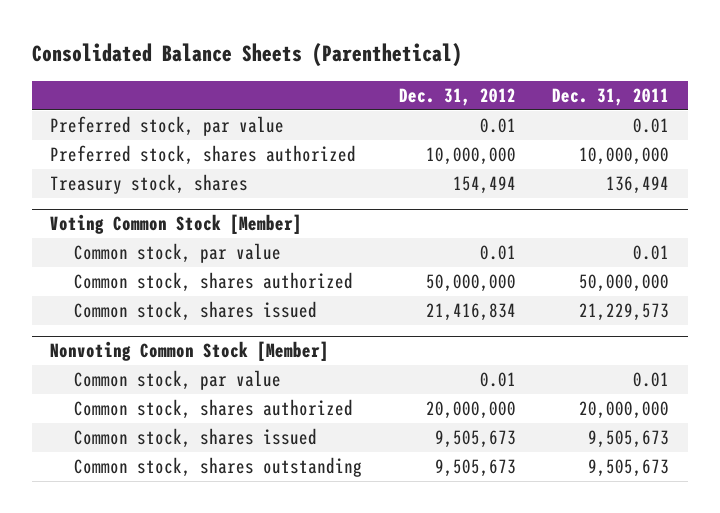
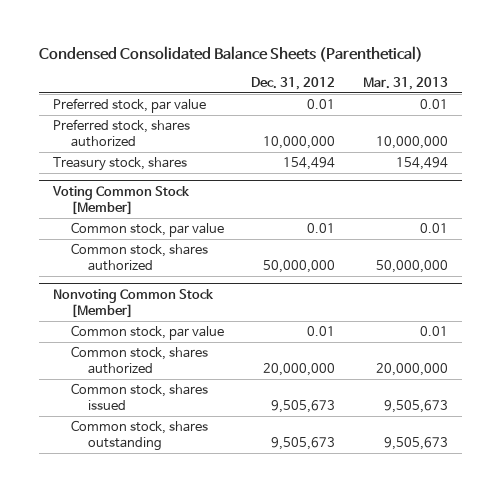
- Consolidated Balance Sheets (Parenthetical)
+ Condensed Consolidated Balance Sheets (Parenthetical)
- | Dec. 31, 2012 | Dec. 31, 2011
+ | Dec. 31, 2012 | Mar. 31, 2013
@ Voting Common Stock [Member]
- Common stock, shares issued | 21,416,834 | 21,229,573

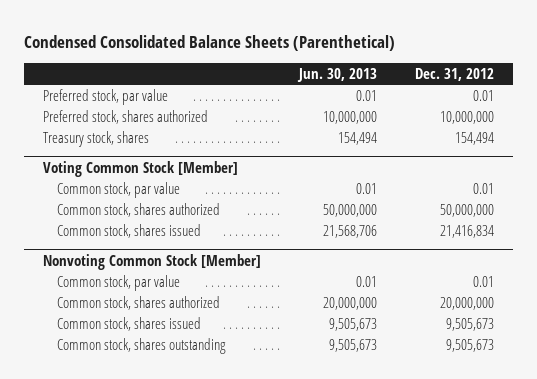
- | Dec. 31, 2012 | Mar. 31, 2013
+ | Jun. 30, 2013 | Dec. 31, 2012
@ Voting Common Stock [Member]
+ Common stock, shares issued | 21,568,706 | 21,416,834

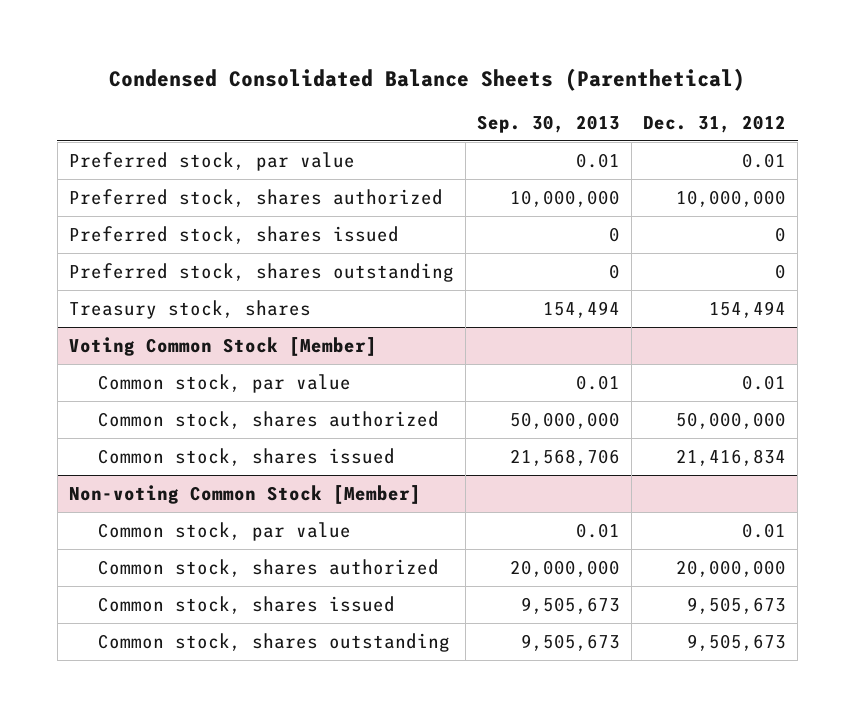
- | Jun. 30, 2013 | Dec. 31, 2012
+ | Sep. 30, 2013 | Dec. 31, 2012
+ Preferred stock, shares issued | 0 | 0
+ Preferred stock, shares outstanding | 0 | 0
- Nonvoting Common Stock [Member]
+ Non-voting Common Stock [Member]

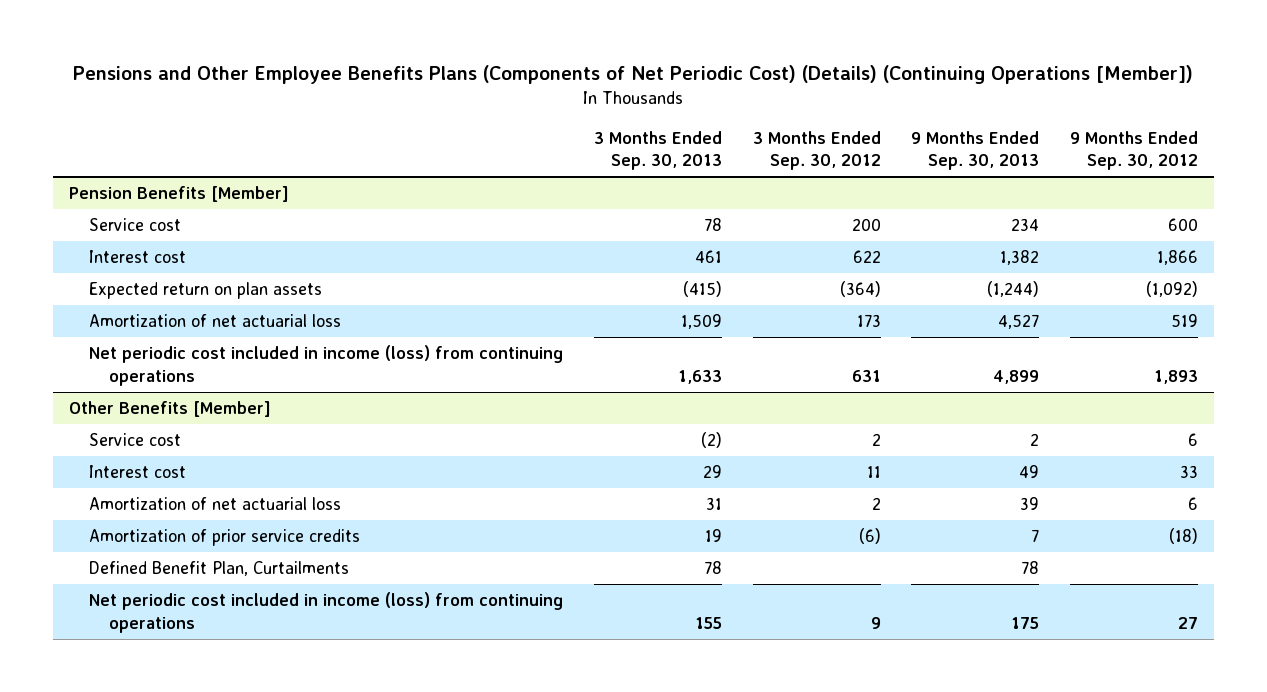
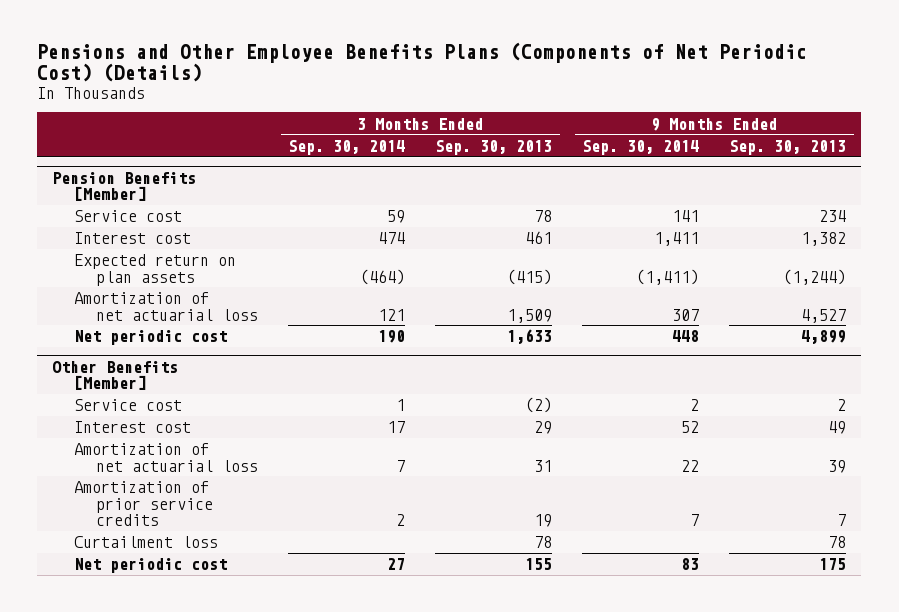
- Pensions and Other Employee Benefits Plans (Components of Net Periodic Cost) (Details) (Continuing Operations [Member])
+ Pensions and Other Employee Benefits Plans (Components of Net Periodic Cost) (Details)
- | 3 Months Ended Sep. 30, 2013 | 3 Months Ended Sep. 30, 2012 | 9 Months Ended Sep. 30, 2013 | 9 Months Ended Sep. 30, 2012
+ | 3 Months Ended Sep. 30, 2014 | 3 Months Ended Sep. 30, 2013 | 9 Months Ended Sep. 30, 2014 | 9 Months Ended Sep. 30, 2013
@ Pension Benefits [Member]
- Net periodic cost included in income (loss) from continuing operations | 1,633 | 631 | 4,899 | 1,893
+ Net periodic cost | 190 | 1,633 | 448 | 4,899
@ Other Benefits [Member]
- Defined Benefit Plan, Curtailments | 78 | | 78 |
- Net periodic cost included in income (loss) from continuing operations | 155 | 9 | 175 | 27
+ Curtailment loss | | 78 | | 78
+ Net periodic cost | 27 | 155 | 83 | 175

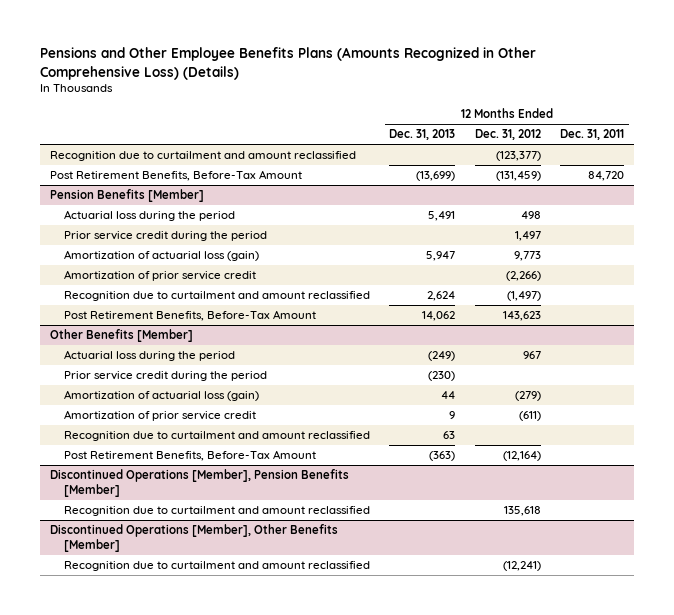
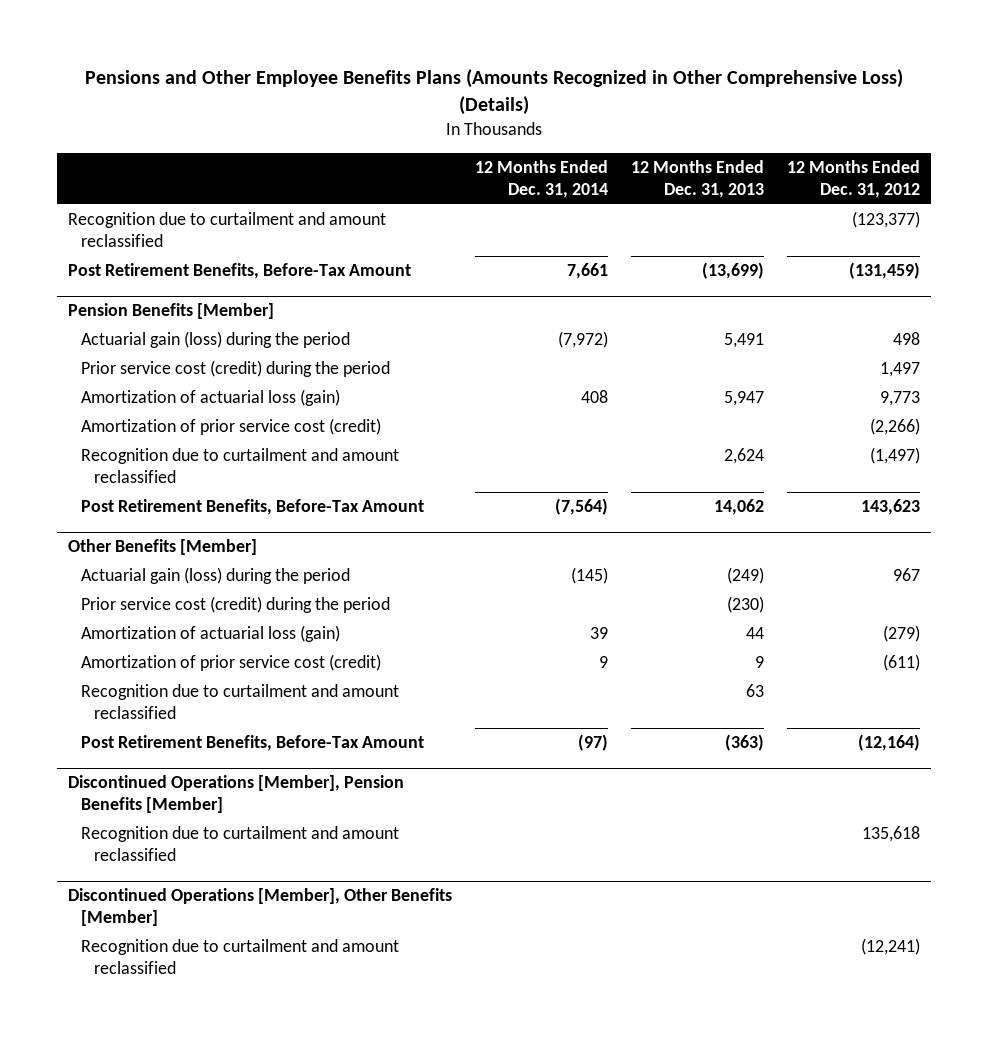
- | 12 Months Ended Dec. 31, 2013 | 12 Months Ended Dec. 31, 2012 | 12 Months Ended Dec. 31, 2011
+ | 12 Months Ended Dec. 31, 2014 | 12 Months Ended Dec. 31, 2013 | 12 Months Ended Dec. 31, 2012
@ Pension Benefits [Member]
- Actuarial loss during the period | 5,491 | 498 |
- Prior service credit during the period | | 1,497 |
+ Actuarial gain (loss) during the period | (7,972) | 5,491 | 498
+ Prior service cost (credit) during the period | | | 1,497
- Amortization of prior service credit | | (2,266) |
+ Amortization of prior service cost (credit) | | | (2,266)
@ Other Benefits [Member]
- Actuarial loss during the period | (249) | 967 |
- Prior service credit during the period | (230) | |
+ Actuarial gain (loss) during the period | (145) | (249) | 967
+ Prior service cost (credit) during the period | | (230) |
- Amortization of prior service credit | 9 | (611) |
+ Amortization of prior service cost (credit) | 9 | 9 | (611)

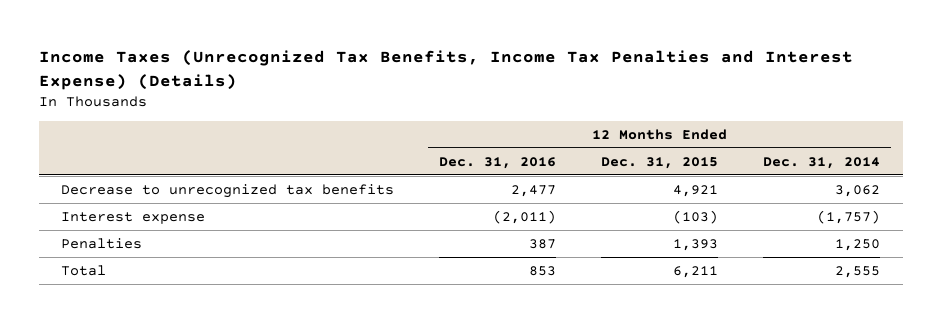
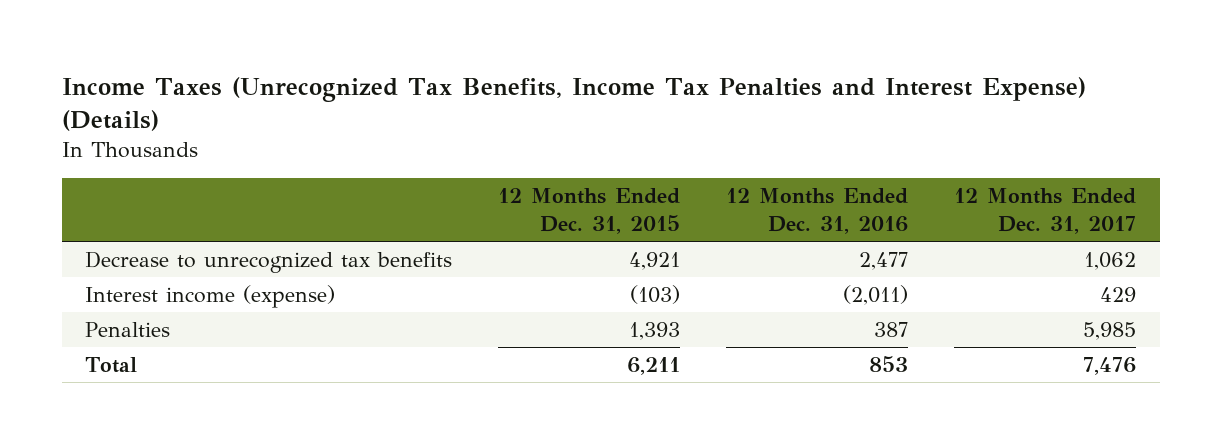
- | 12 Months Ended Dec. 31, 2016 | 12 Months Ended Dec. 31, 2015 | 12 Months Ended Dec. 31, 2014
+ | 12 Months Ended Dec. 31, 2015 | 12 Months Ended Dec. 31, 2016 | 12 Months Ended Dec. 31, 2017
- Interest expense | (2,011) | (103) | (1,757)
+ Interest income (expense) | (103) | (2,011) | 429

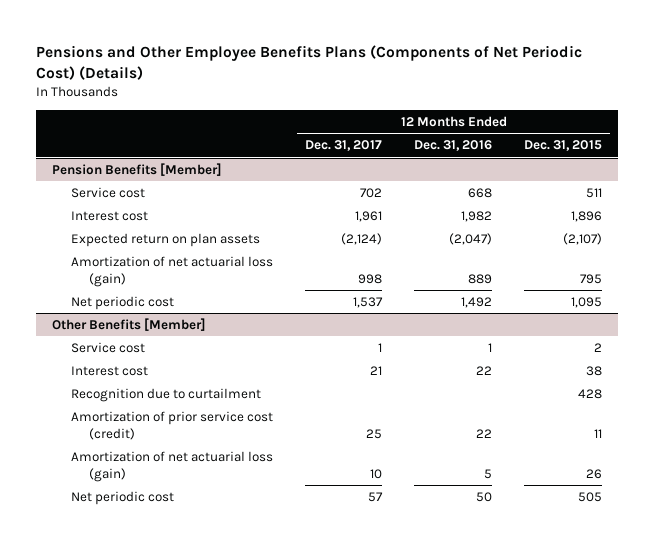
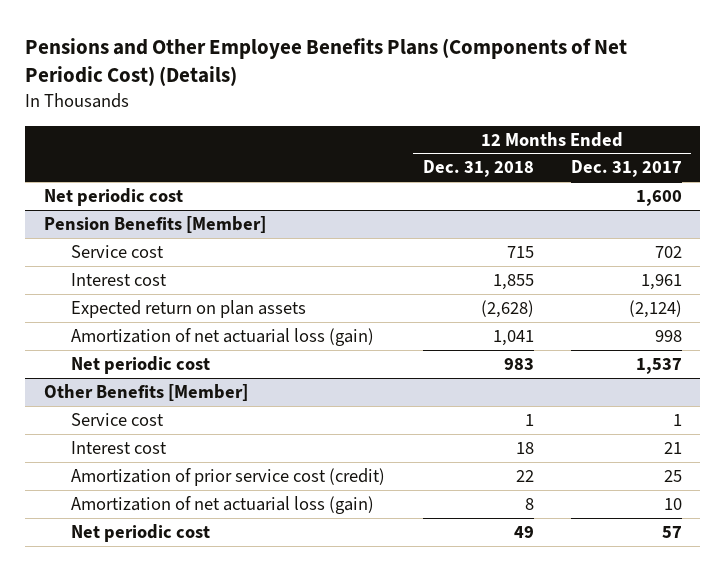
- | 12 Months Ended Dec. 31, 2017 | 12 Months Ended Dec. 31, 2016 | 12 Months Ended Dec. 31, 2015
+ | 12 Months Ended Dec. 31, 2018 | 12 Months Ended Dec. 31, 2017
+ Net periodic cost | | 1,600
@ Other Benefits [Member]
- Recognition due to curtailment | | | 428

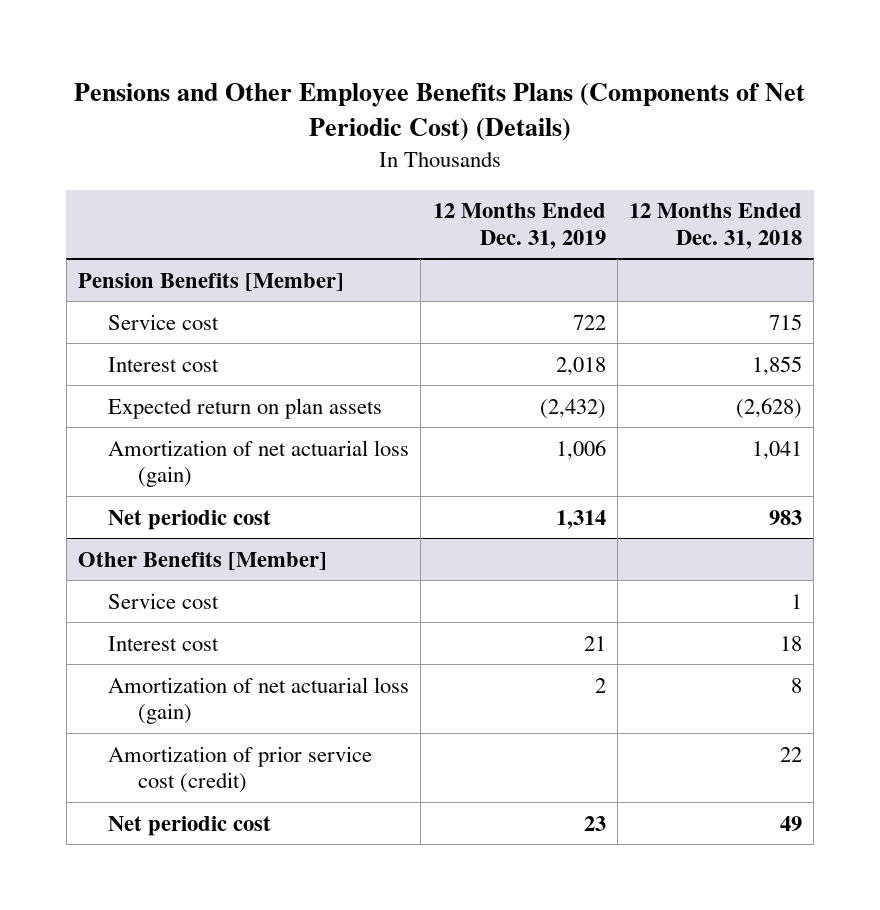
- | 12 Months Ended Dec. 31, 2018 | 12 Months Ended Dec. 31, 2017
+ | 12 Months Ended Dec. 31, 2019 | 12 Months Ended Dec. 31, 2018
- Net periodic cost | | 1,600
@ Other Benefits [Member]
moved down: Amortization of prior service cost (credit) | | 22

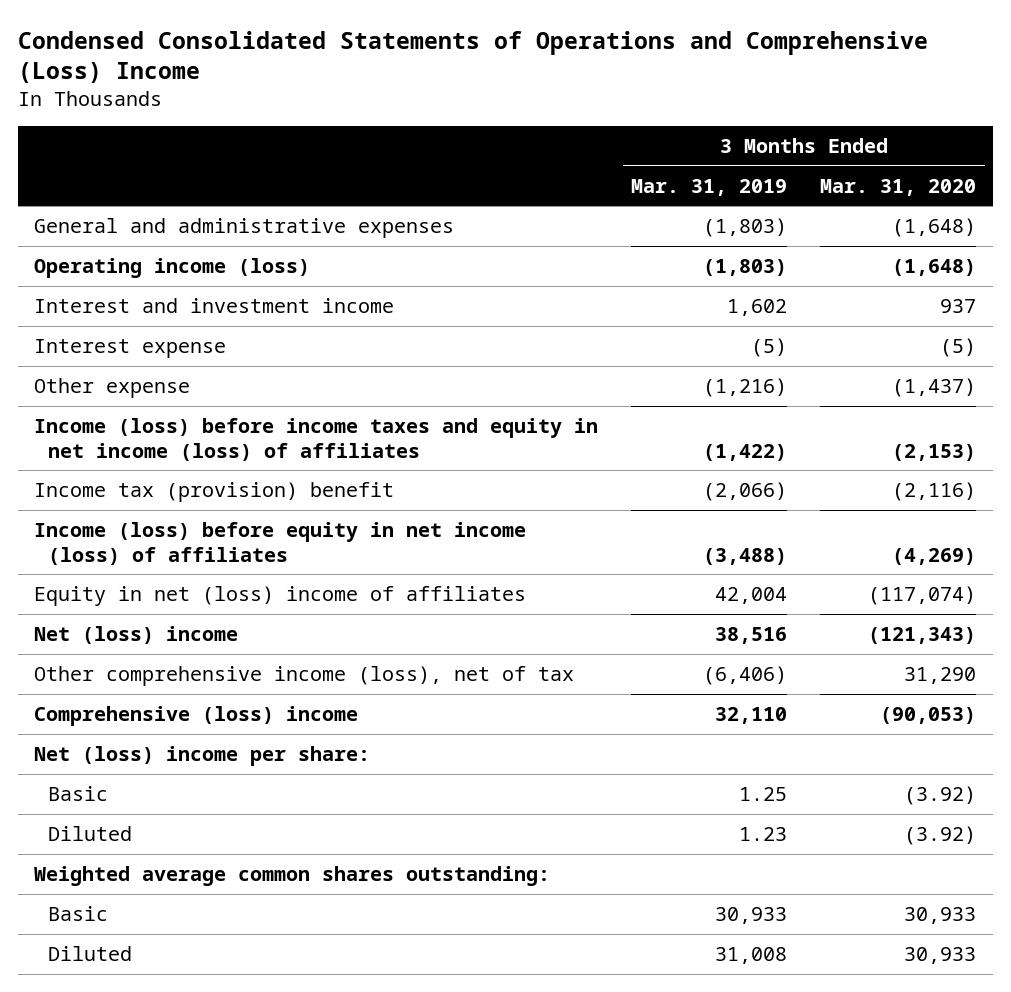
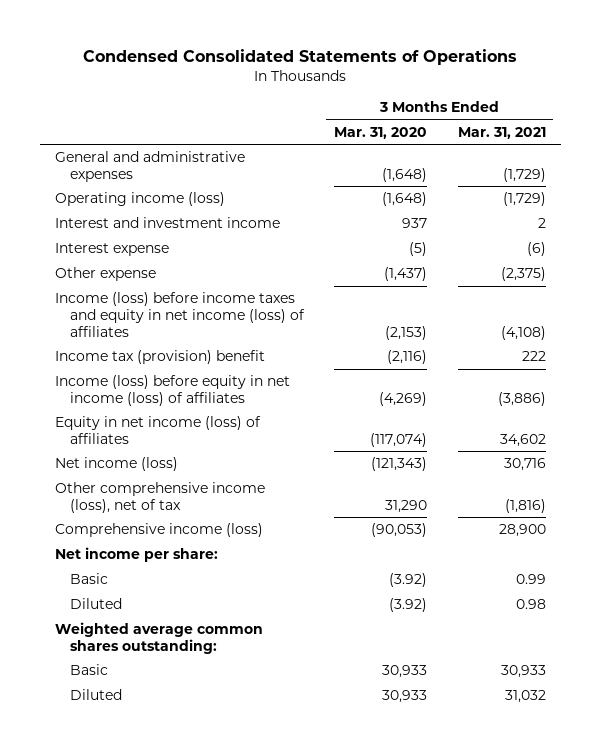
- Condensed Consolidated Statements of Operations and Comprehensive (Loss) Income
+ Condensed Consolidated Statements of Operations
- | 3 Months Ended Mar. 31, 2019 | 3 Months Ended Mar. 31, 2020
+ | 3 Months Ended Mar. 31, 2020 | 3 Months Ended Mar. 31, 2021
- Equity in net (loss) income of affiliates | 42,004 | (117,074)
- Net (loss) income | 38,516 | (121,343)
+ Equity in net income (loss) of affiliates | (117,074) | 34,602
+ Net income (loss) | (121,343) | 30,716
- Comprehensive (loss) income | 32,110 | (90,053)
- Net (loss) income per share:
+ Comprehensive income (loss) | (90,053) | 28,900
+ Net income per share:

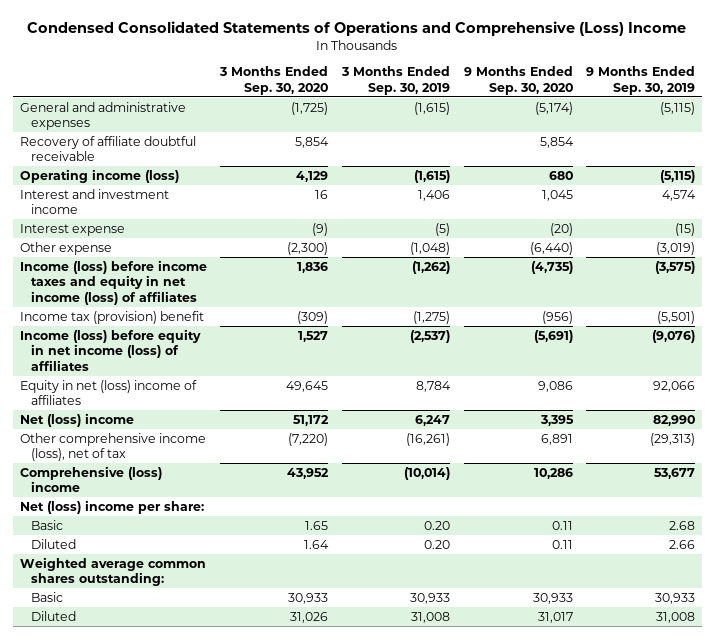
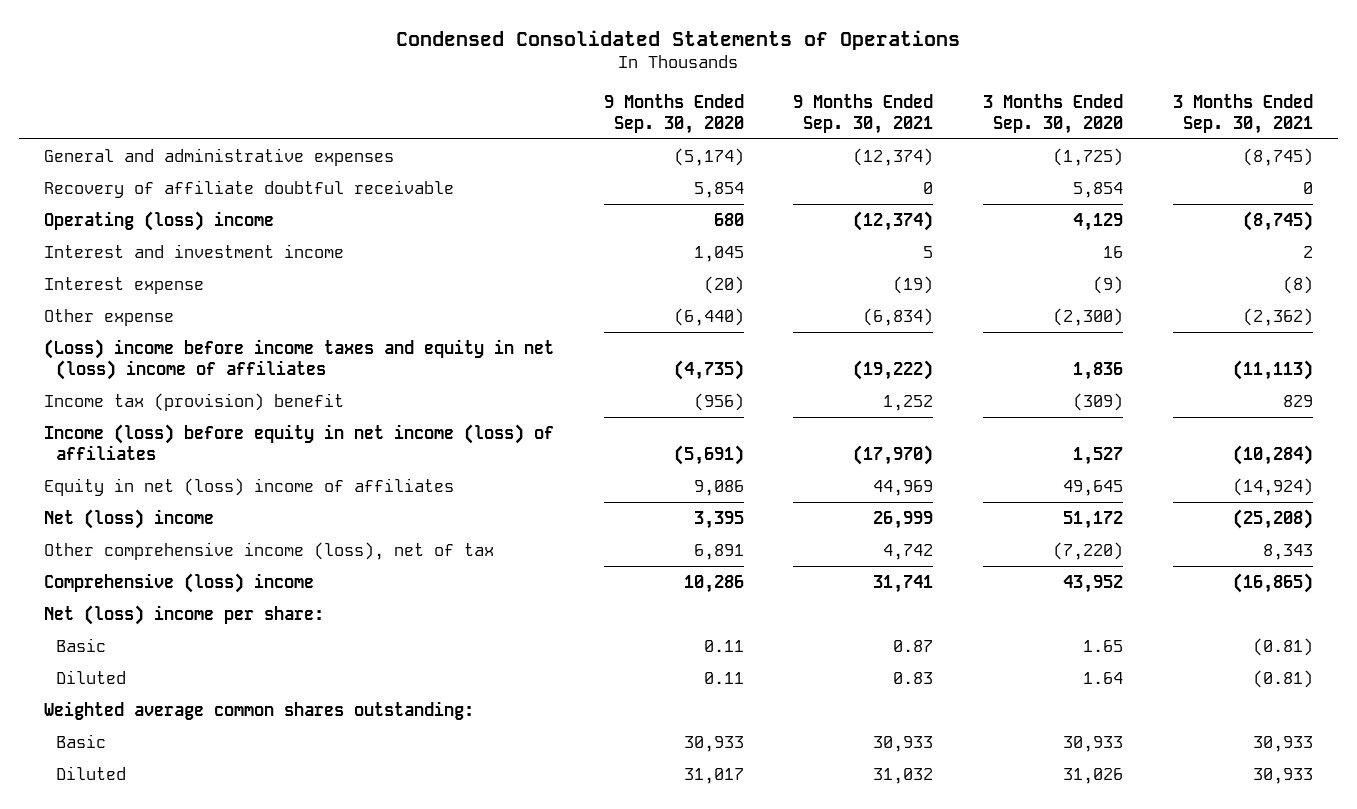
- Condensed Consolidated Statements of Operations and Comprehensive (Loss) Income
+ Condensed Consolidated Statements of Operations
- | 3 Months Ended Sep. 30, 2020 | 3 Months Ended Sep. 30, 2019 | 9 Months Ended Sep. 30, 2020 | 9 Months Ended Sep. 30, 2019
+ | 9 Months Ended Sep. 30, 2020 | 9 Months Ended Sep. 30, 2021 | 3 Months Ended Sep. 30, 2020 | 3 Months Ended Sep. 30, 2021
- Operating income (loss) | 4,129 | (1,615) | 680 | (5,115)
+ Operating (loss) income | 680 | (12,374) | 4,129 | (8,745)
- Income (loss) before income taxes and equity in net income (loss) of affiliates | 1,836 | (1,262) | (4,735) | (3,575)
+ (Loss) income before income taxes and equity in net (loss) income of affiliates | (4,735) | (19,222) | 1,836 | (11,113)

